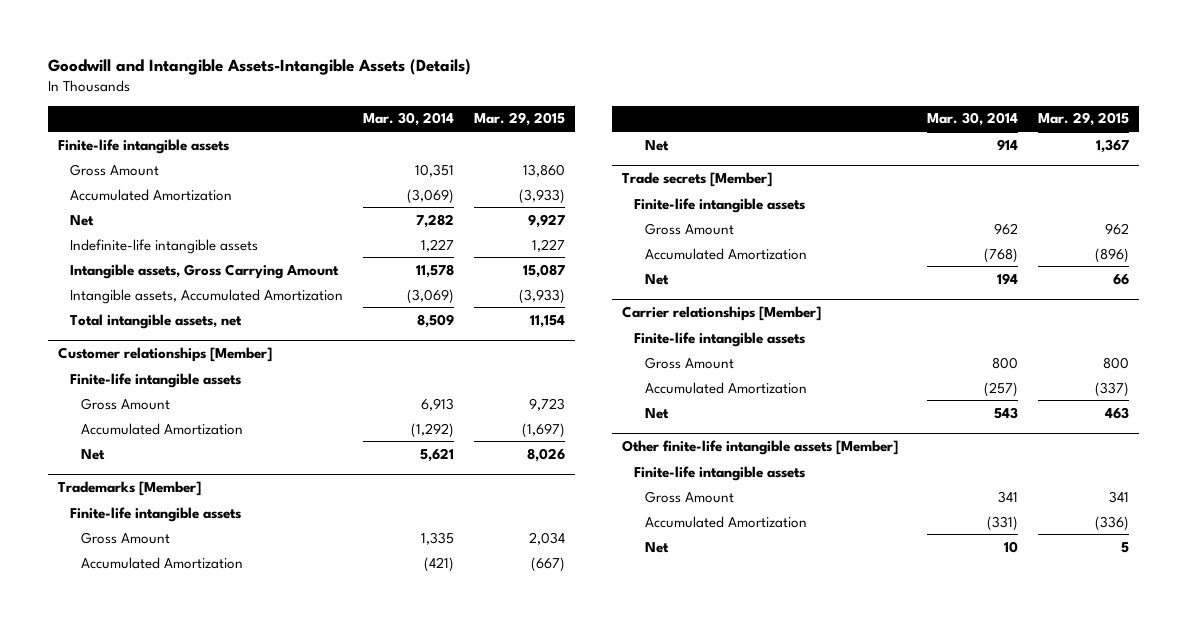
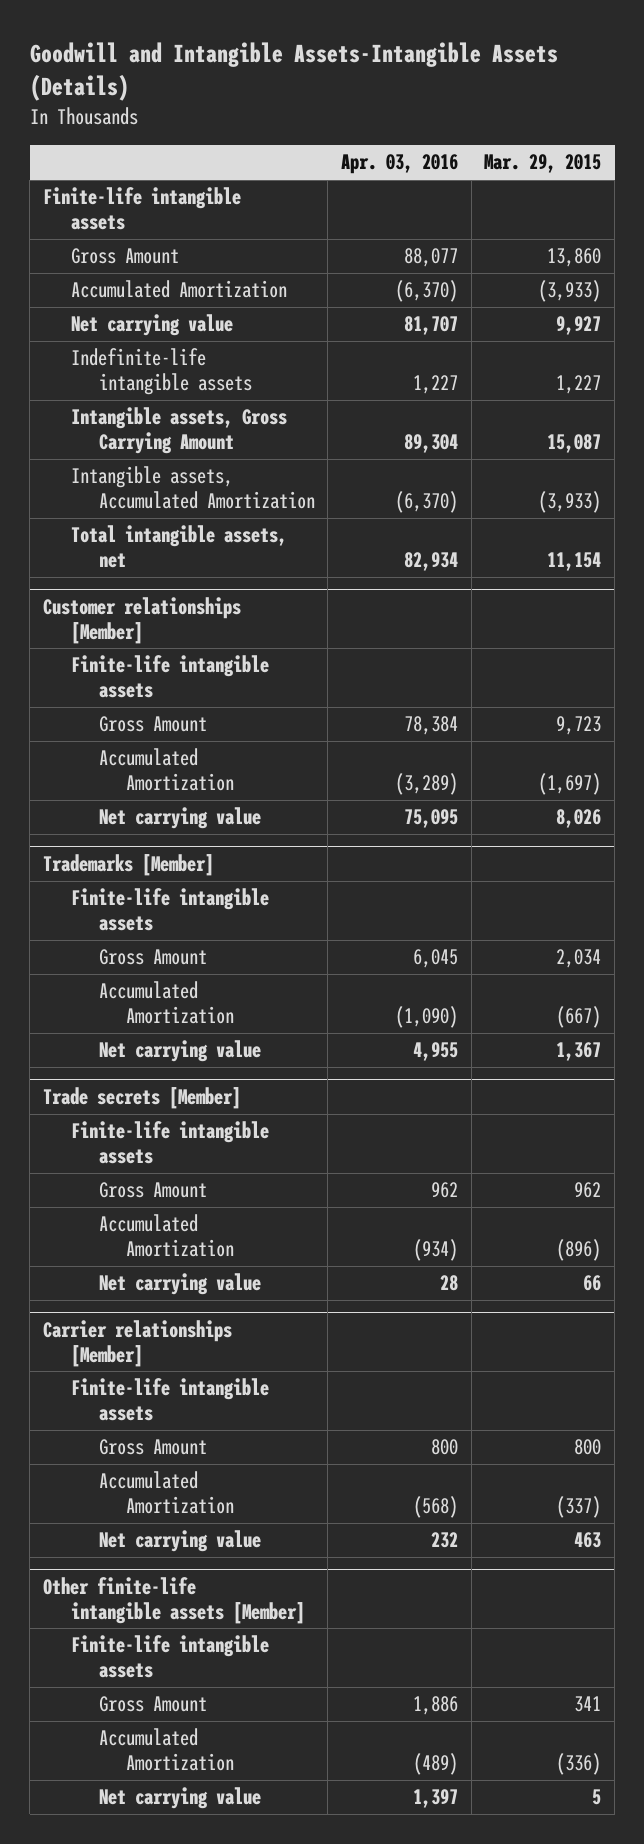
- | Mar. 30, 2014 | Mar. 29, 2015
+ | Apr. 03, 2016 | Mar. 29, 2015
- Net | 7,282 | 9,927
+ Net carrying value | 81,707 | 9,927
@ Customer relationships [Member]
- Net | 5,621 | 8,026
+ Net carrying value | 75,095 | 8,026
@ Trademarks [Member]
- Net | 914 | 1,367
+ Net carrying value | 4,955 | 1,367
@ Trade secrets [Member]
- Net | 194 | 66
+ Net carrying value | 28 | 66
@ Carrier relationships [Member]
- Net | 543 | 463
+ Net carrying value | 232 | 463
@ Other finite-life intangible assets [Member]
- Net | 10 | 5
+ Net carrying value | 1,397 | 5

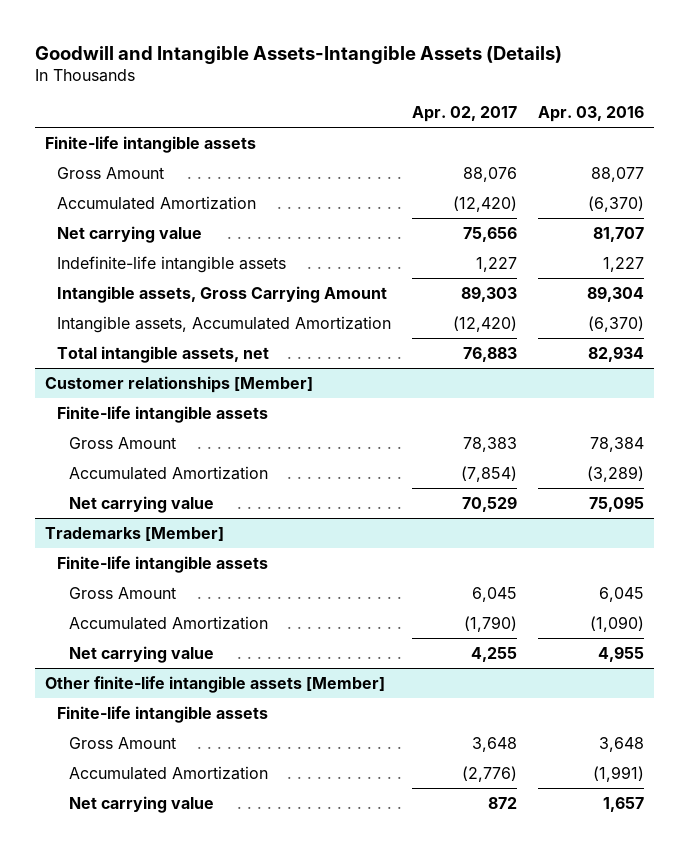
- | Apr. 03, 2016 | Mar. 29, 2015
+ | Apr. 02, 2017 | Apr. 03, 2016
- Trade secrets [Member]
- Finite-life intangible assets
- Gross Amount | 962 | 962
- Accumulated Amortization | (934) | (896)
- Net carrying value | 28 | 66
- Carrier relationships [Member]
- Finite-life intangible assets
- Gross Amount | 800 | 800
- Accumulated Amortization | (568) | (337)
- Net carrying value | 232 | 463
@ Other finite-life intangible assets [Member]
- Gross Amount | 1,886 | 341
- Accumulated Amortization | (489) | (336)
- Net carrying value | 1,397 | 5
+ Gross Amount | 3,648 | 3,648
+ Accumulated Amortization | (2,776) | (1,991)
+ Net carrying value | 872 | 1,657

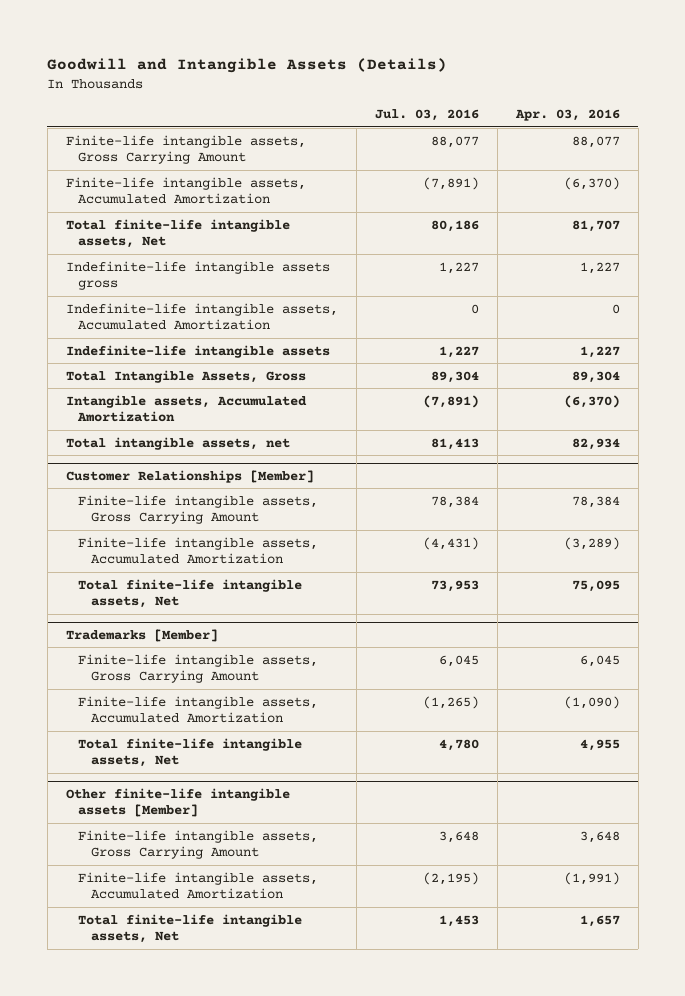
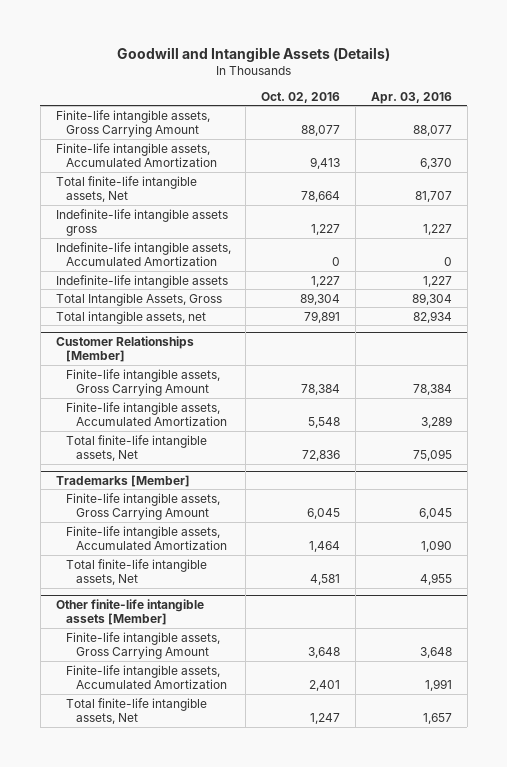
- | Jul. 03, 2016 | Apr. 03, 2016
+ | Oct. 02, 2016 | Apr. 03, 2016
- Finite-life intangible assets, Accumulated Amortization | (7,891) | (6,370)
+ Finite-life intangible assets, Accumulated Amortization | 9,413 | 6,370
- Intangible assets, Accumulated Amortization | (7,891) | (6,370)
@ Customer Relationships [Member]
- Finite-life intangible assets, Accumulated Amortization | (4,431) | (3,289)
+ Finite-life intangible assets, Accumulated Amortization | 5,548 | 3,289
@ Trademarks [Member]
- Finite-life intangible assets, Accumulated Amortization | (1,265) | (1,090)
+ Finite-life intangible assets, Accumulated Amortization | 1,464 | 1,090
@ Other finite-life intangible assets [Member]
- Finite-life intangible assets, Accumulated Amortization | (2,195) | (1,991)
+ Finite-life intangible assets, Accumulated Amortization | 2,401 | 1,991

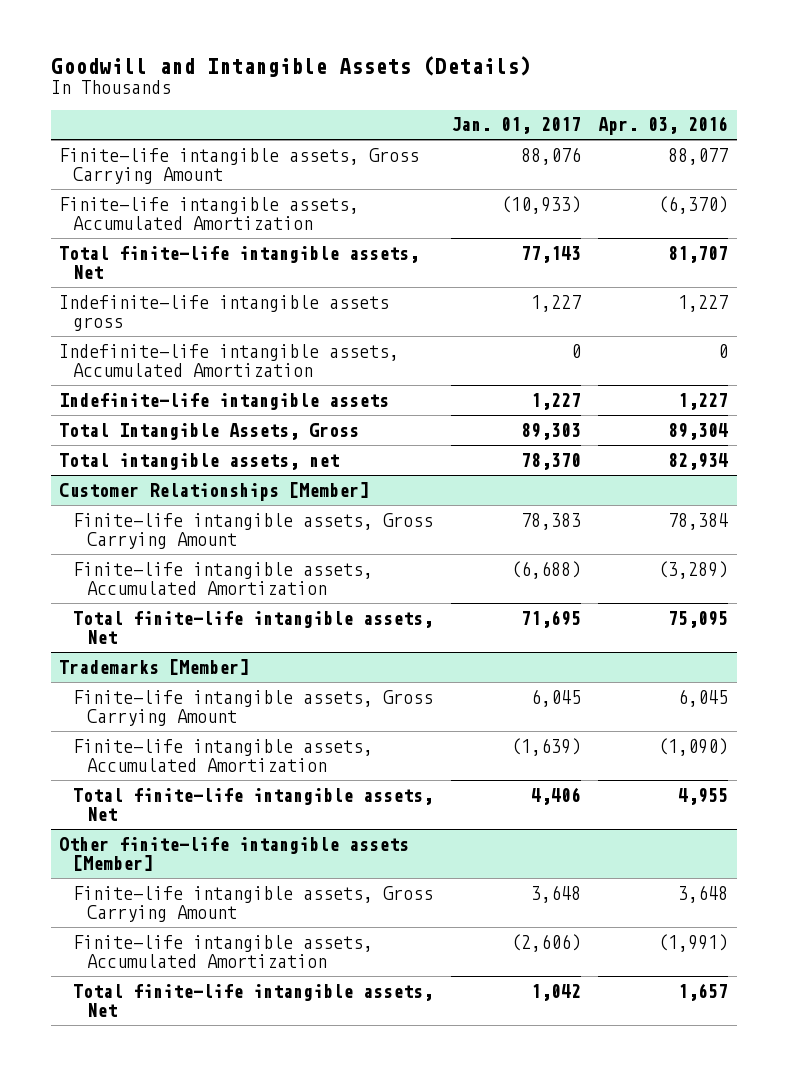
- | Oct. 02, 2016 | Apr. 03, 2016
+ | Jan. 01, 2017 | Apr. 03, 2016
- Finite-life intangible assets, Accumulated Amortization | 9,413 | 6,370
+ Finite-life intangible assets, Accumulated Amortization | (10,933) | (6,370)
@ Customer Relationships [Member]
- Finite-life intangible assets, Accumulated Amortization | 5,548 | 3,289
+ Finite-life intangible assets, Accumulated Amortization | (6,688) | (3,289)
@ Trademarks [Member]
- Finite-life intangible assets, Accumulated Amortization | 1,464 | 1,090
+ Finite-life intangible assets, Accumulated Amortization | (1,639) | (1,090)
@ Other finite-life intangible assets [Member]
- Finite-life intangible assets, Accumulated Amortization | 2,401 | 1,991
+ Finite-life intangible assets, Accumulated Amortization | (2,606) | (1,991)

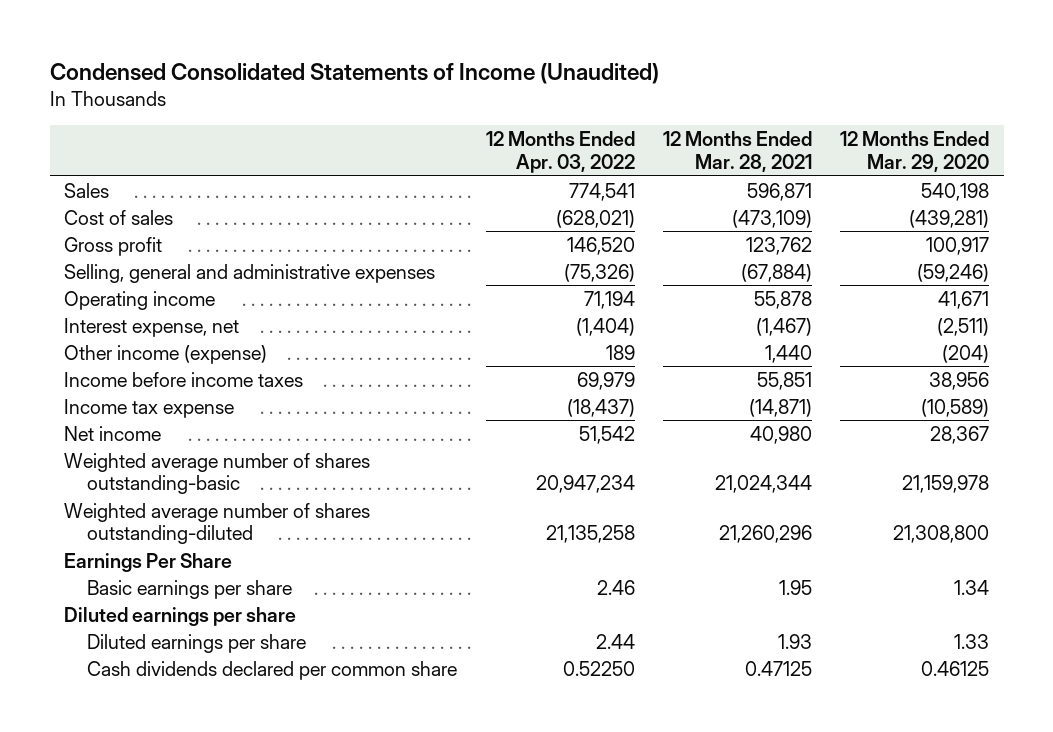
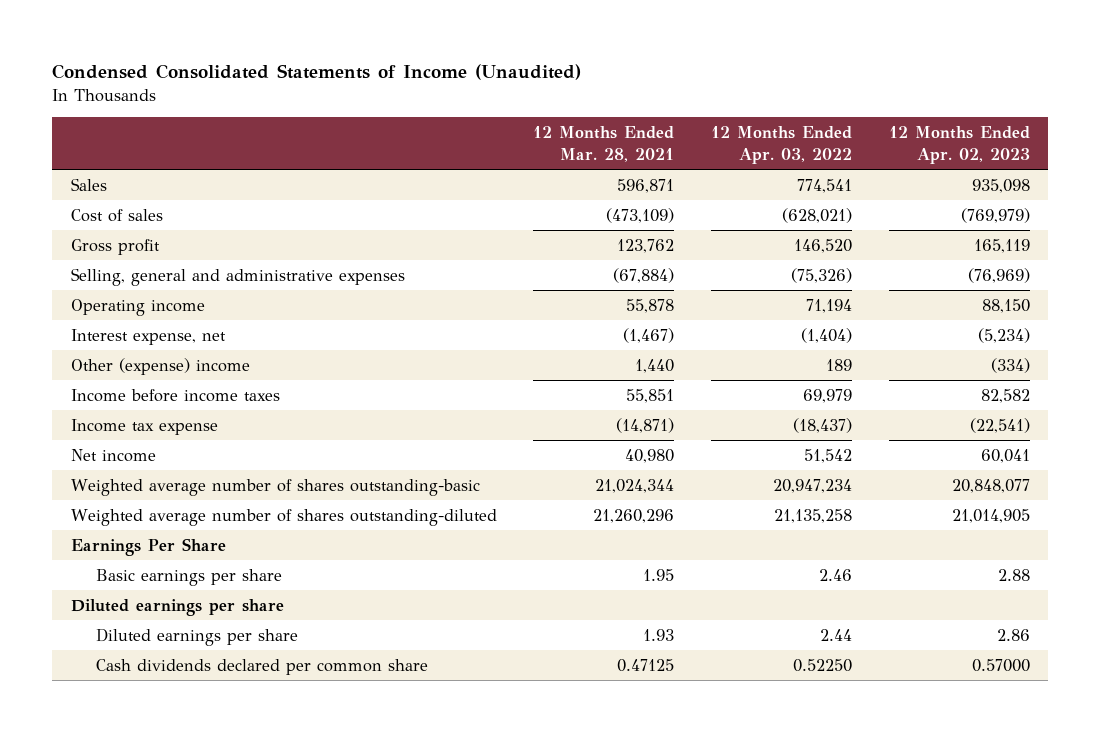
- | 12 Months Ended Apr. 03, 2022 | 12 Months Ended Mar. 28, 2021 | 12 Months Ended Mar. 29, 2020
+ | 12 Months Ended Mar. 28, 2021 | 12 Months Ended Apr. 03, 2022 | 12 Months Ended Apr. 02, 2023
- Other income (expense) | 189 | 1,440 | (204)
+ Other (expense) income | 1,440 | 189 | (334)

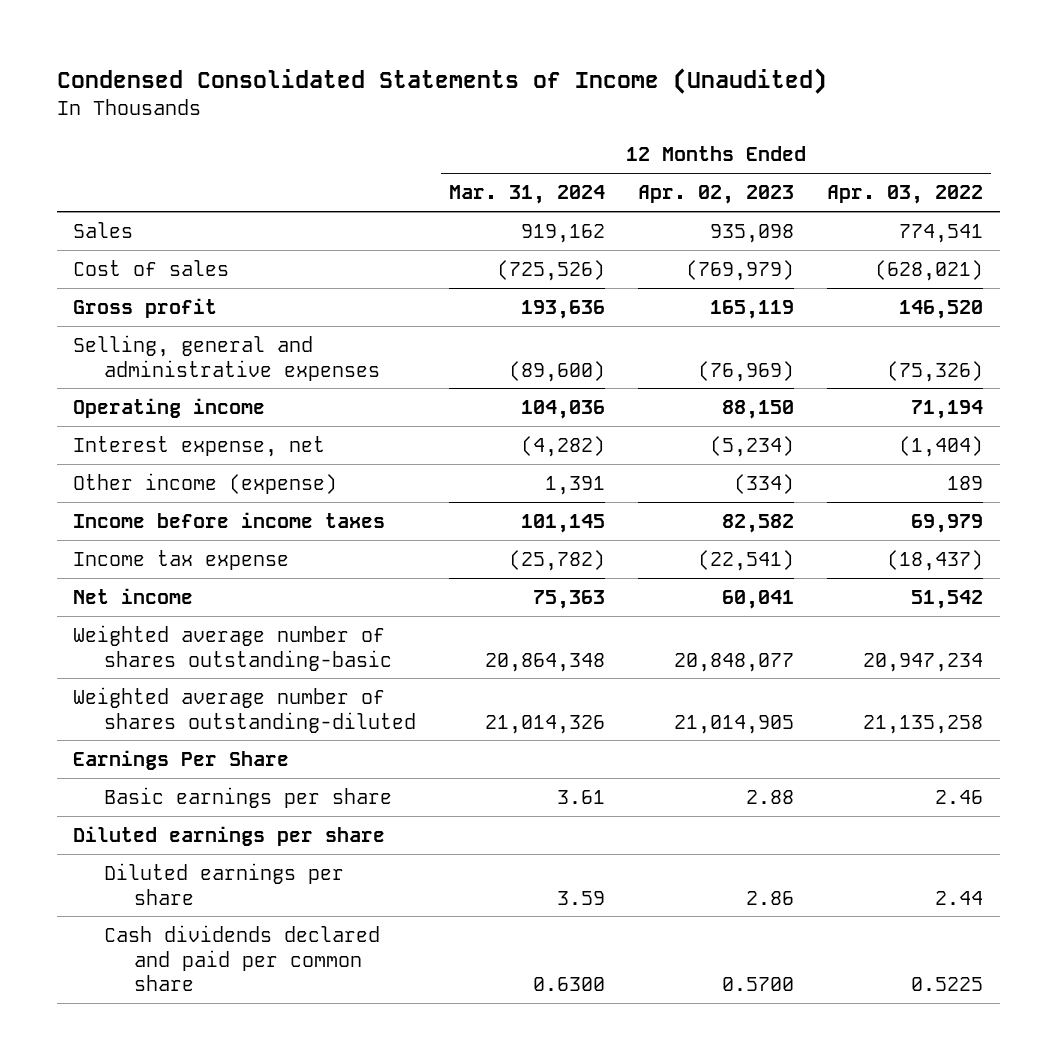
- | 12 Months Ended Mar. 28, 2021 | 12 Months Ended Apr. 03, 2022 | 12 Months Ended Apr. 02, 2023
+ | 12 Months Ended Mar. 31, 2024 | 12 Months Ended Apr. 02, 2023 | 12 Months Ended Apr. 03, 2022
- Other (expense) income | 1,440 | 189 | (334)
+ Other income (expense) | 1,391 | (334) | 189
- Cash dividends declared per common share | 0.47125 | 0.52250 | 0.57000
+ Cash dividends declared and paid per common share | 0.6300 | 0.5700 | 0.5225

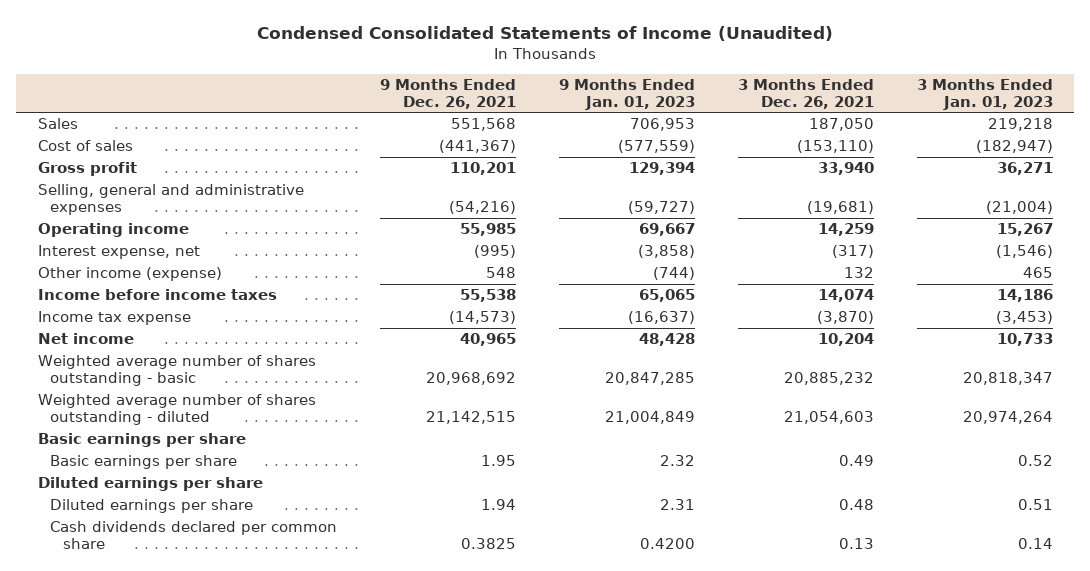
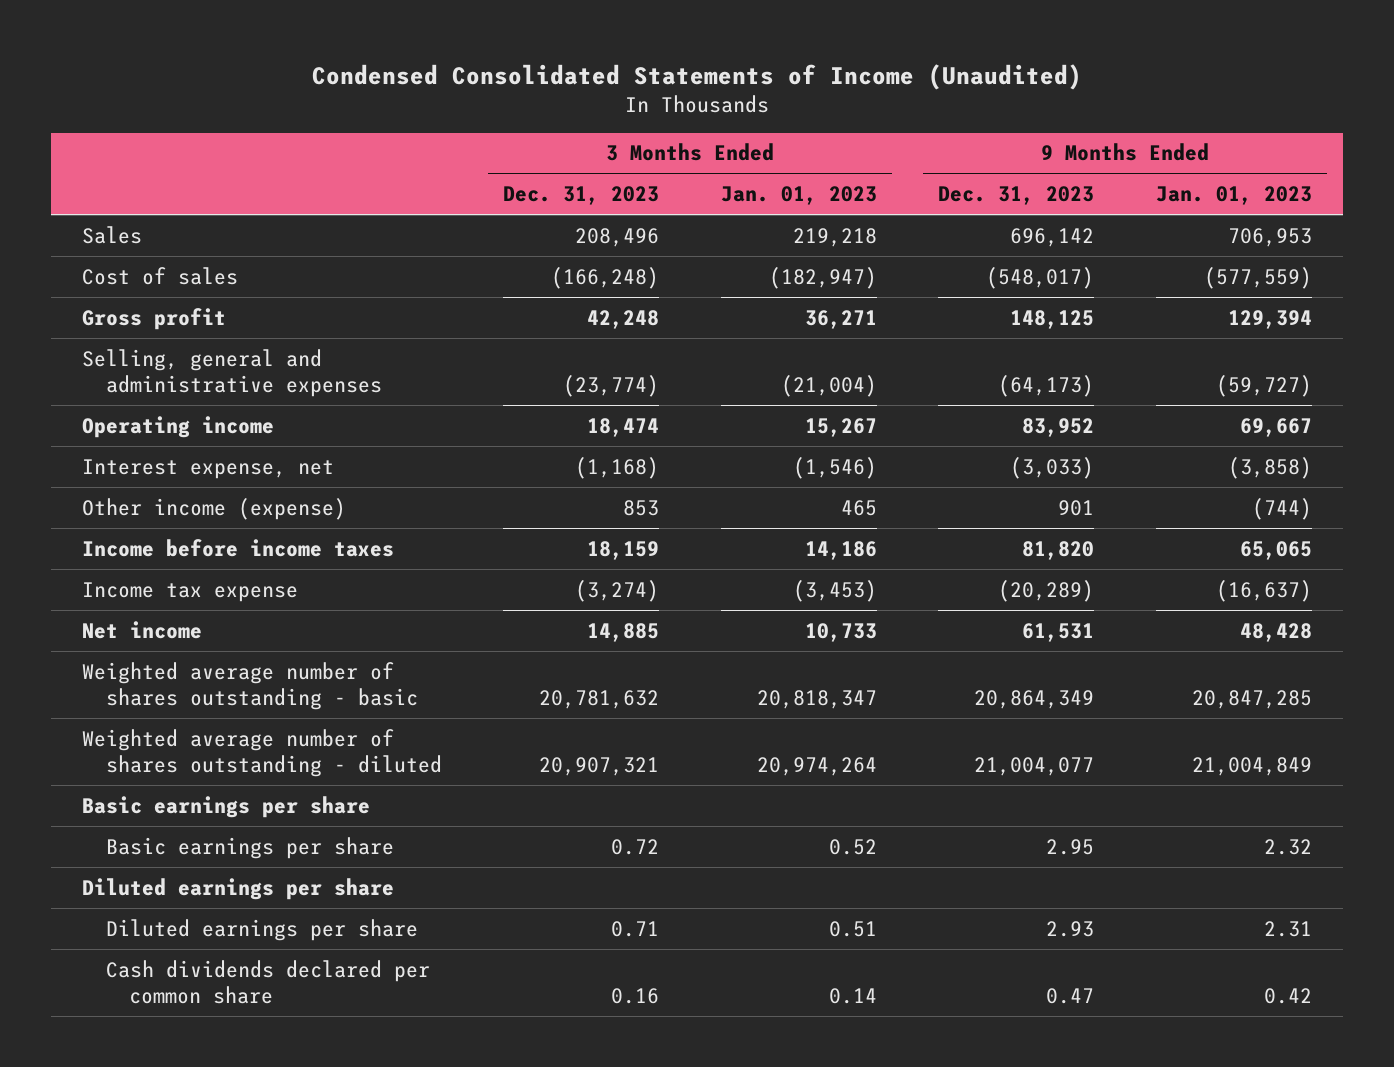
- | 9 Months Ended Dec. 26, 2021 | 9 Months Ended Jan. 01, 2023 | 3 Months Ended Dec. 26, 2021 | 3 Months Ended Jan. 01, 2023
+ | 3 Months Ended Dec. 31, 2023 | 3 Months Ended Jan. 01, 2023 | 9 Months Ended Dec. 31, 2023 | 9 Months Ended Jan. 01, 2023
- Cash dividends declared per common share | 0.3825 | 0.4200 | 0.13 | 0.14
+ Cash dividends declared per common share | 0.16 | 0.14 | 0.47 | 0.42

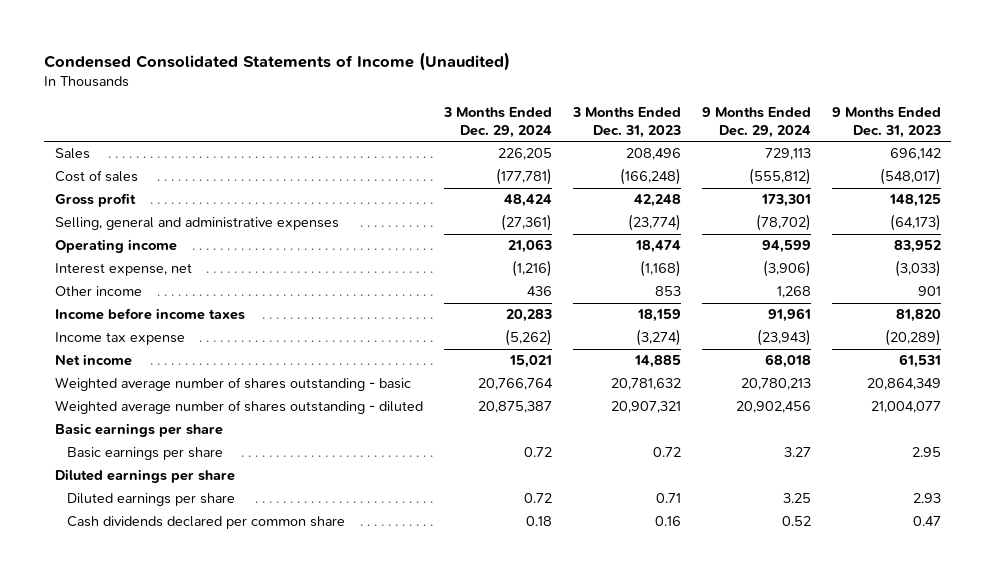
- | 3 Months Ended Dec. 31, 2023 | 3 Months Ended Jan. 01, 2023 | 9 Months Ended Dec. 31, 2023 | 9 Months Ended Jan. 01, 2023
+ | 3 Months Ended Dec. 29, 2024 | 3 Months Ended Dec. 31, 2023 | 9 Months Ended Dec. 29, 2024 | 9 Months Ended Dec. 31, 2023
- Other income (expense) | 853 | 465 | 901 | (744)
+ Other income | 436 | 853 | 1,268 | 901

